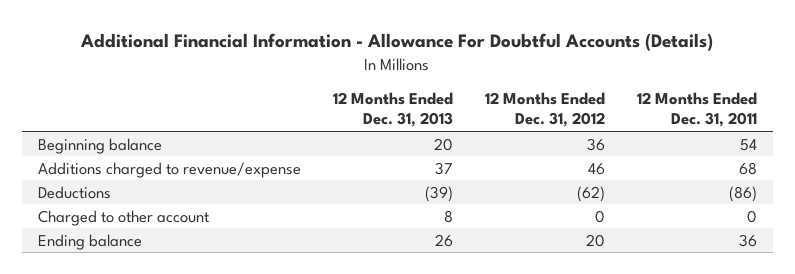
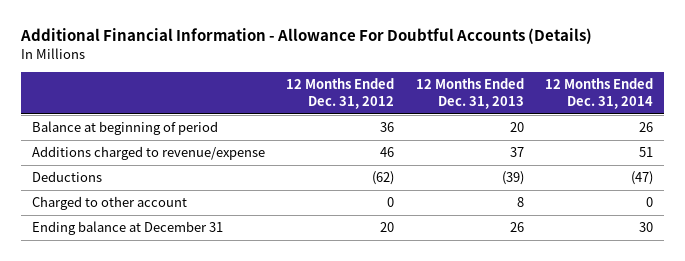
- | 12 Months Ended Dec. 31, 2013 | 12 Months Ended Dec. 31, 2012 | 12 Months Ended Dec. 31, 2011
+ | 12 Months Ended Dec. 31, 2012 | 12 Months Ended Dec. 31, 2013 | 12 Months Ended Dec. 31, 2014
- Beginning balance | 20 | 36 | 54
+ Balance at beginning of period | 36 | 20 | 26
- Ending balance | 26 | 20 | 36
+ Ending balance at December 31 | 20 | 26 | 30

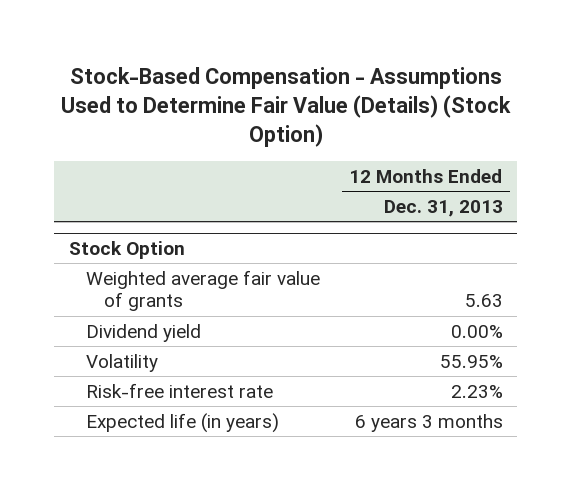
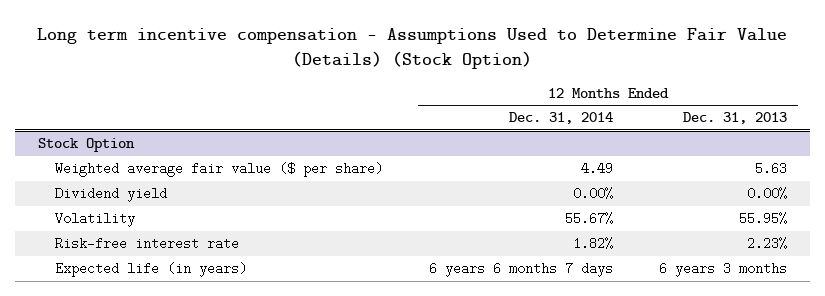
- Stock-Based Compensation - Assumptions Used to Determine Fair Value (Details) (Stock Option)
+ Long term incentive compensation - Assumptions Used to Determine Fair Value (Details) (Stock Option)
- | 12 Months Ended Dec. 31, 2013
+ | 12 Months Ended Dec. 31, 2014 | 12 Months Ended Dec. 31, 2013
@ Stock Option
- Weighted average fair value of grants | 5.63
+ Weighted average fair value ($ per share) | 4.49 | 5.63

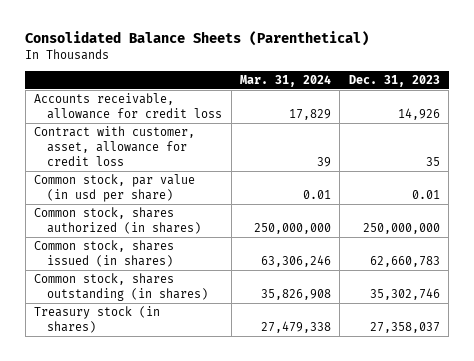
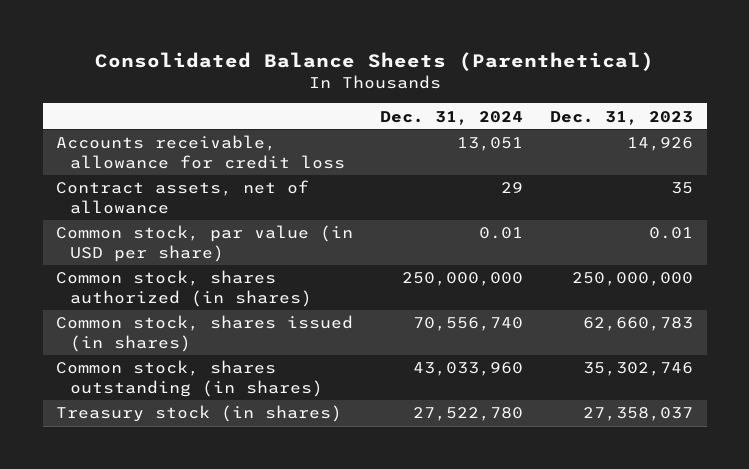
- | Mar. 31, 2024 | Dec. 31, 2023
+ | Dec. 31, 2024 | Dec. 31, 2023
- Contract with customer, asset, allowance for credit loss | 39 | 35
- Common stock, par value (in usd per share) | 0.01 | 0.01
+ Contract assets, net of allowance | 29 | 35
+ Common stock, par value (in USD per share) | 0.01 | 0.01

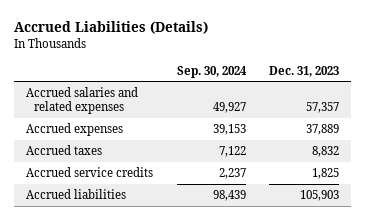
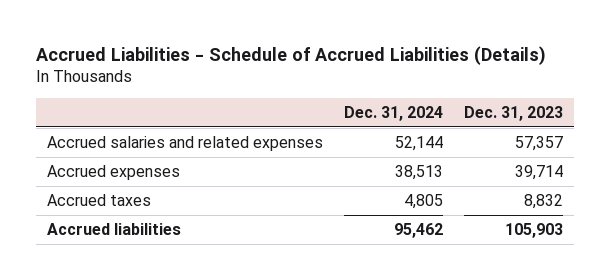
- Accrued Liabilities (Details)
+ Accrued Liabilities - Schedule of Accrued Liabilities (Details)
- | Sep. 30, 2024 | Dec. 31, 2023
+ | Dec. 31, 2024 | Dec. 31, 2023
- Accrued expenses | 39,153 | 37,889
+ Accrued expenses | 38,513 | 39,714
- Accrued service credits | 2,237 | 1,825

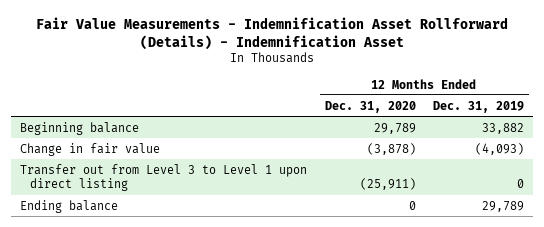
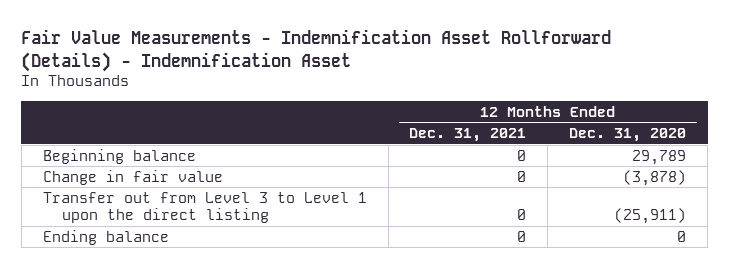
- | 12 Months Ended Dec. 31, 2020 | 12 Months Ended Dec. 31, 2019
+ | 12 Months Ended Dec. 31, 2021 | 12 Months Ended Dec. 31, 2020
- Transfer out from Level 3 to Level 1 upon direct listing | (25,911) | 0
+ Transfer out from Level 3 to Level 1 upon the direct listing | 0 | (25,911)

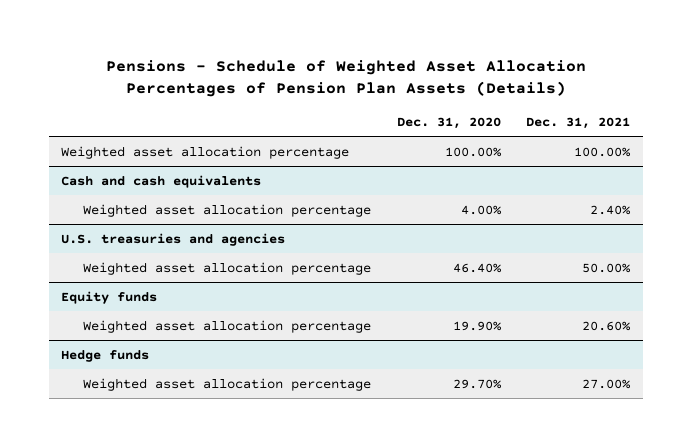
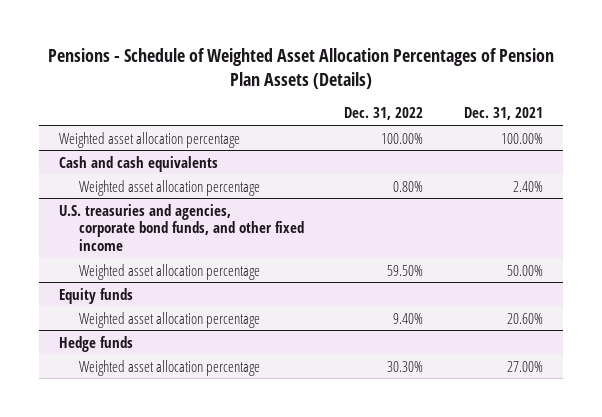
- | Dec. 31, 2020 | Dec. 31, 2021
+ | Dec. 31, 2022 | Dec. 31, 2021
- U.S. treasuries and agencies
+ U.S. treasuries and agencies, corporate bond funds, and other fixed income

